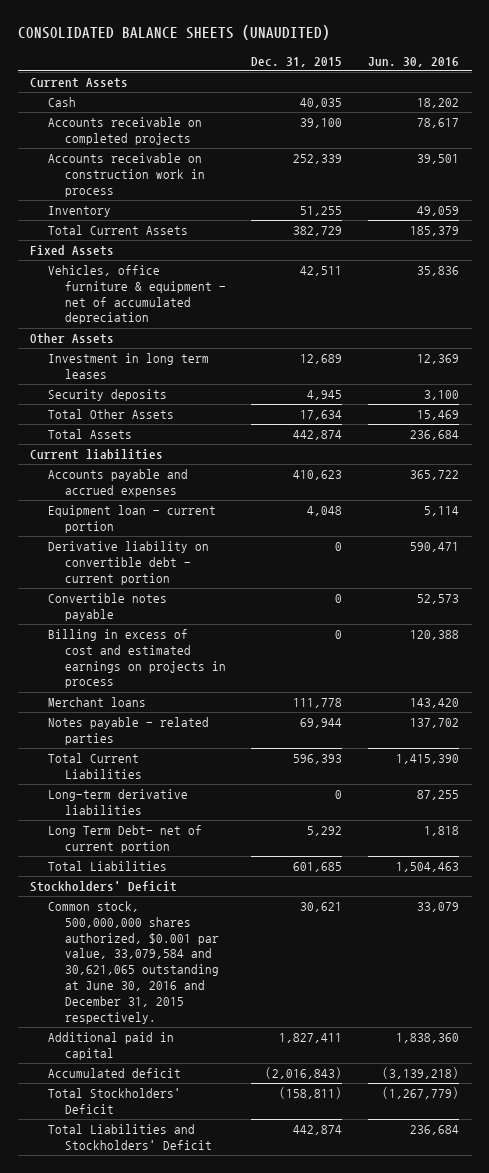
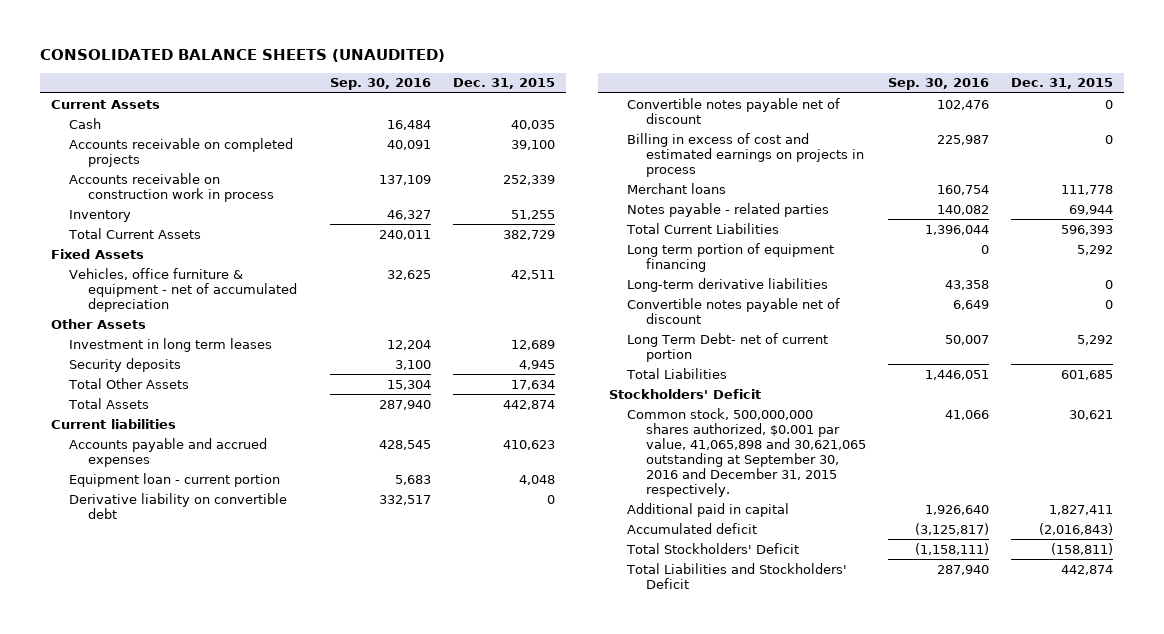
- | Dec. 31, 2015 | Jun. 30, 2016
+ | Sep. 30, 2016 | Dec. 31, 2015
- Derivative liability on convertible debt - current portion | 0 | 590,471
- Convertible notes payable | 0 | 52,573
+ Derivative liability on convertible debt | 332,517 | 0
+ Convertible notes payable net of discount | 102,476 | 0
+ Long term portion of equipment financing | 0 | 5,292
+ Convertible notes payable net of discount | 6,649 | 0
- Common stock, 500,000,000 shares authorized, $0.001 par value, 33,079,584 and 30,621,065 outstanding at June 30, 2016 and December 31, 2015 respectively. | 30,621 | 33,079
+ Common stock, 500,000,000 shares authorized, $0.001 par value, 41,065,898 and 30,621,065 outstanding at September 30, 2016 and December 31, 2015 respectively. | 41,066 | 30,621

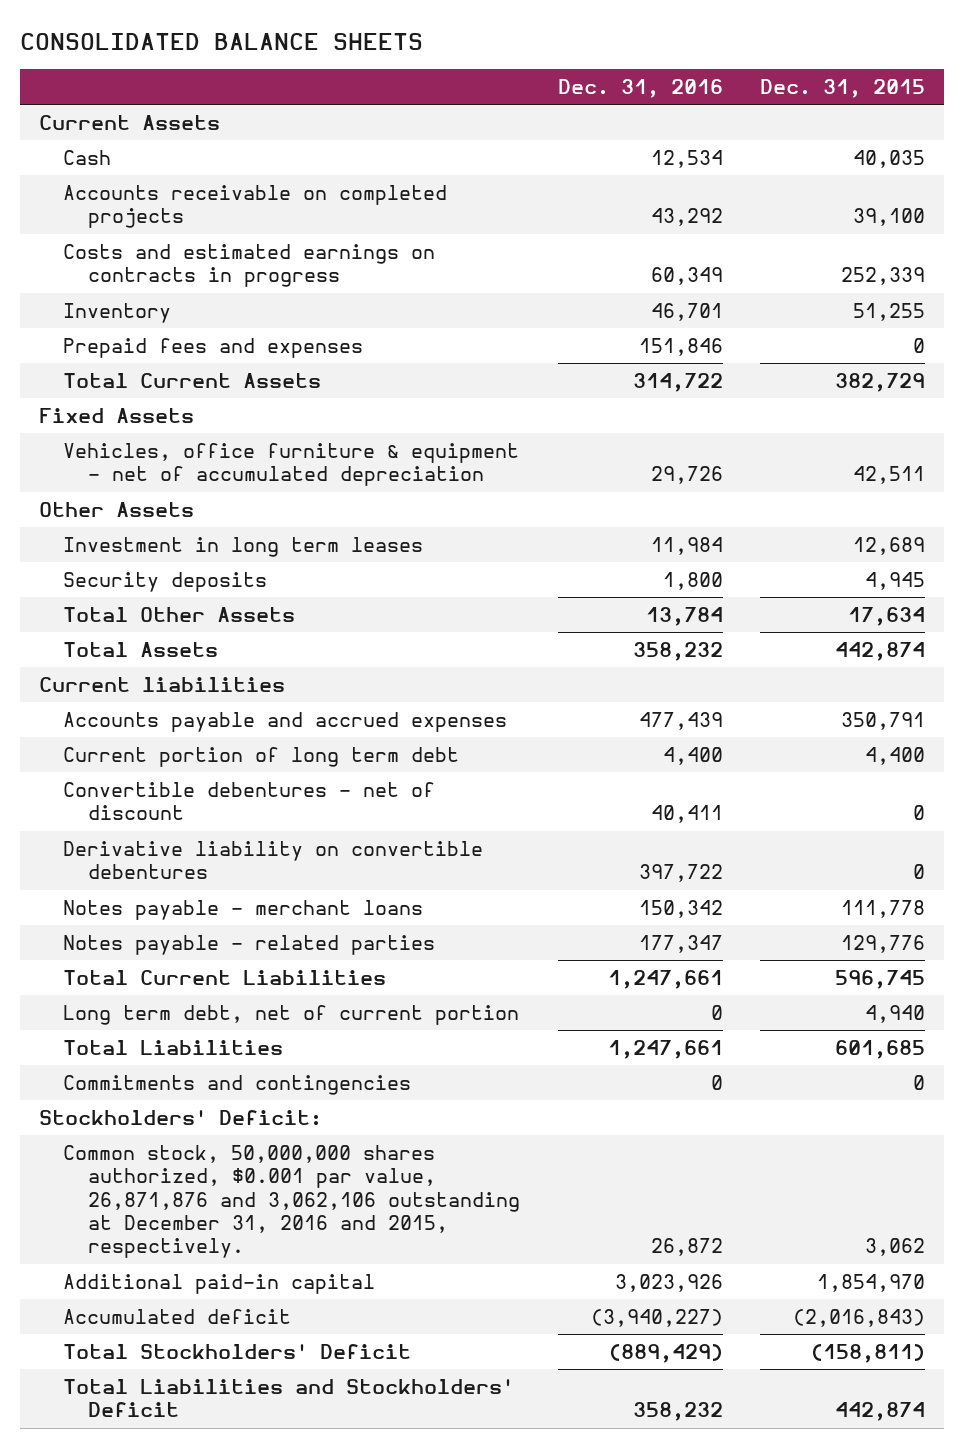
- CONSOLIDATED BALANCE SHEETS (UNAUDITED)
+ CONSOLIDATED BALANCE SHEETS
- | Sep. 30, 2016 | Dec. 31, 2015
+ | Dec. 31, 2016 | Dec. 31, 2015
- Accounts receivable on construction work in process | 137,109 | 252,339
+ Costs and estimated earnings on contracts in progress | 60,349 | 252,339
+ Prepaid fees and expenses | 151,846 | 0
- Accounts payable and accrued expenses | 428,545 | 410,623
- Equipment loan - current portion | 5,683 | 4,048
- Derivative liability on convertible debt | 332,517 | 0
- Convertible notes payable net of discount | 102,476 | 0
- Billing in excess of cost and estimated earnings on projects in process | 225,987 | 0
- Merchant loans | 160,754 | 111,778
- Notes payable - related parties | 140,082 | 69,944
- Total Current Liabilities | 1,396,044 | 596,393
- Long term portion of equipment financing | 0 | 5,292
- Long-term derivative liabilities | 43,358 | 0
- Convertible notes payable net of discount | 6,649 | 0
- Long Term Debt- net of current portion | 50,007 | 5,292
+ Accounts payable and accrued expenses | 477,439 | 350,791
+ Current portion of long term debt | 4,400 | 4,400
+ Convertible debentures - net of discount | 40,411 | 0
+ Derivative liability on convertible debentures | 397,722 | 0
+ Notes payable - merchant loans | 150,342 | 111,778
+ Notes payable - related parties | 177,347 | 129,776
+ Total Current Liabilities | 1,247,661 | 596,745
+ Long term debt, net of current portion | 0 | 4,940
- Stockholders' Deficit
- Common stock, 500,000,000 shares authorized, $0.001 par value, 41,065,898 and 30,621,065 outstanding at September 30, 2016 and December 31, 2015 respectively. | 41,066 | 30,621
- Additional paid in capital | 1,926,640 | 1,827,411
+ Commitments and contingencies | 0 | 0
+ Stockholders' Deficit:
+ Common stock, 50,000,000 shares authorized, $0.001 par value, 26,871,876 and 3,062,106 outstanding at December 31, 2016 and 2015, respectively. | 26,872 | 3,062
+ Additional paid-in capital | 3,023,926 | 1,854,970

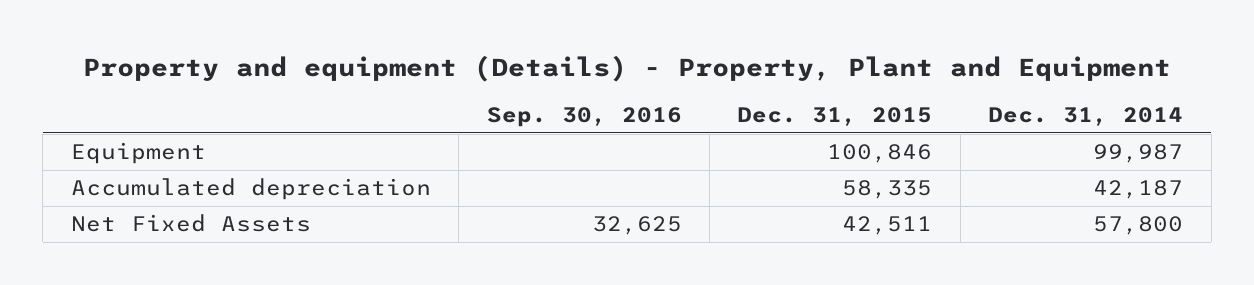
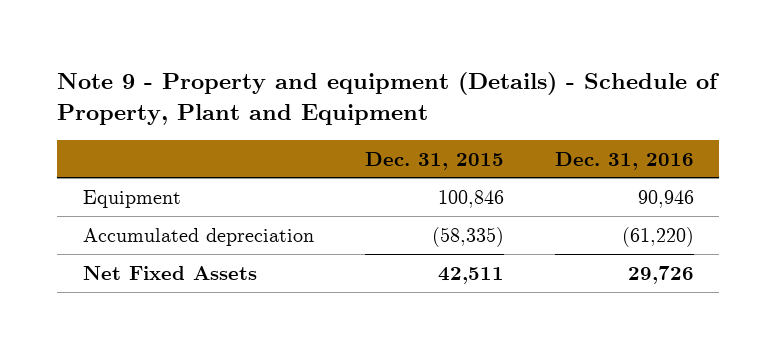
- Property and equipment (Details) - Property, Plant and Equipment
+ Note 9 - Property and equipment (Details) - Schedule of Property, Plant and Equipment
- | Sep. 30, 2016 | Dec. 31, 2015 | Dec. 31, 2014
+ | Dec. 31, 2015 | Dec. 31, 2016
- Accumulated depreciation | | 58,335 | 42,187
+ Accumulated depreciation | (58,335) | (61,220)

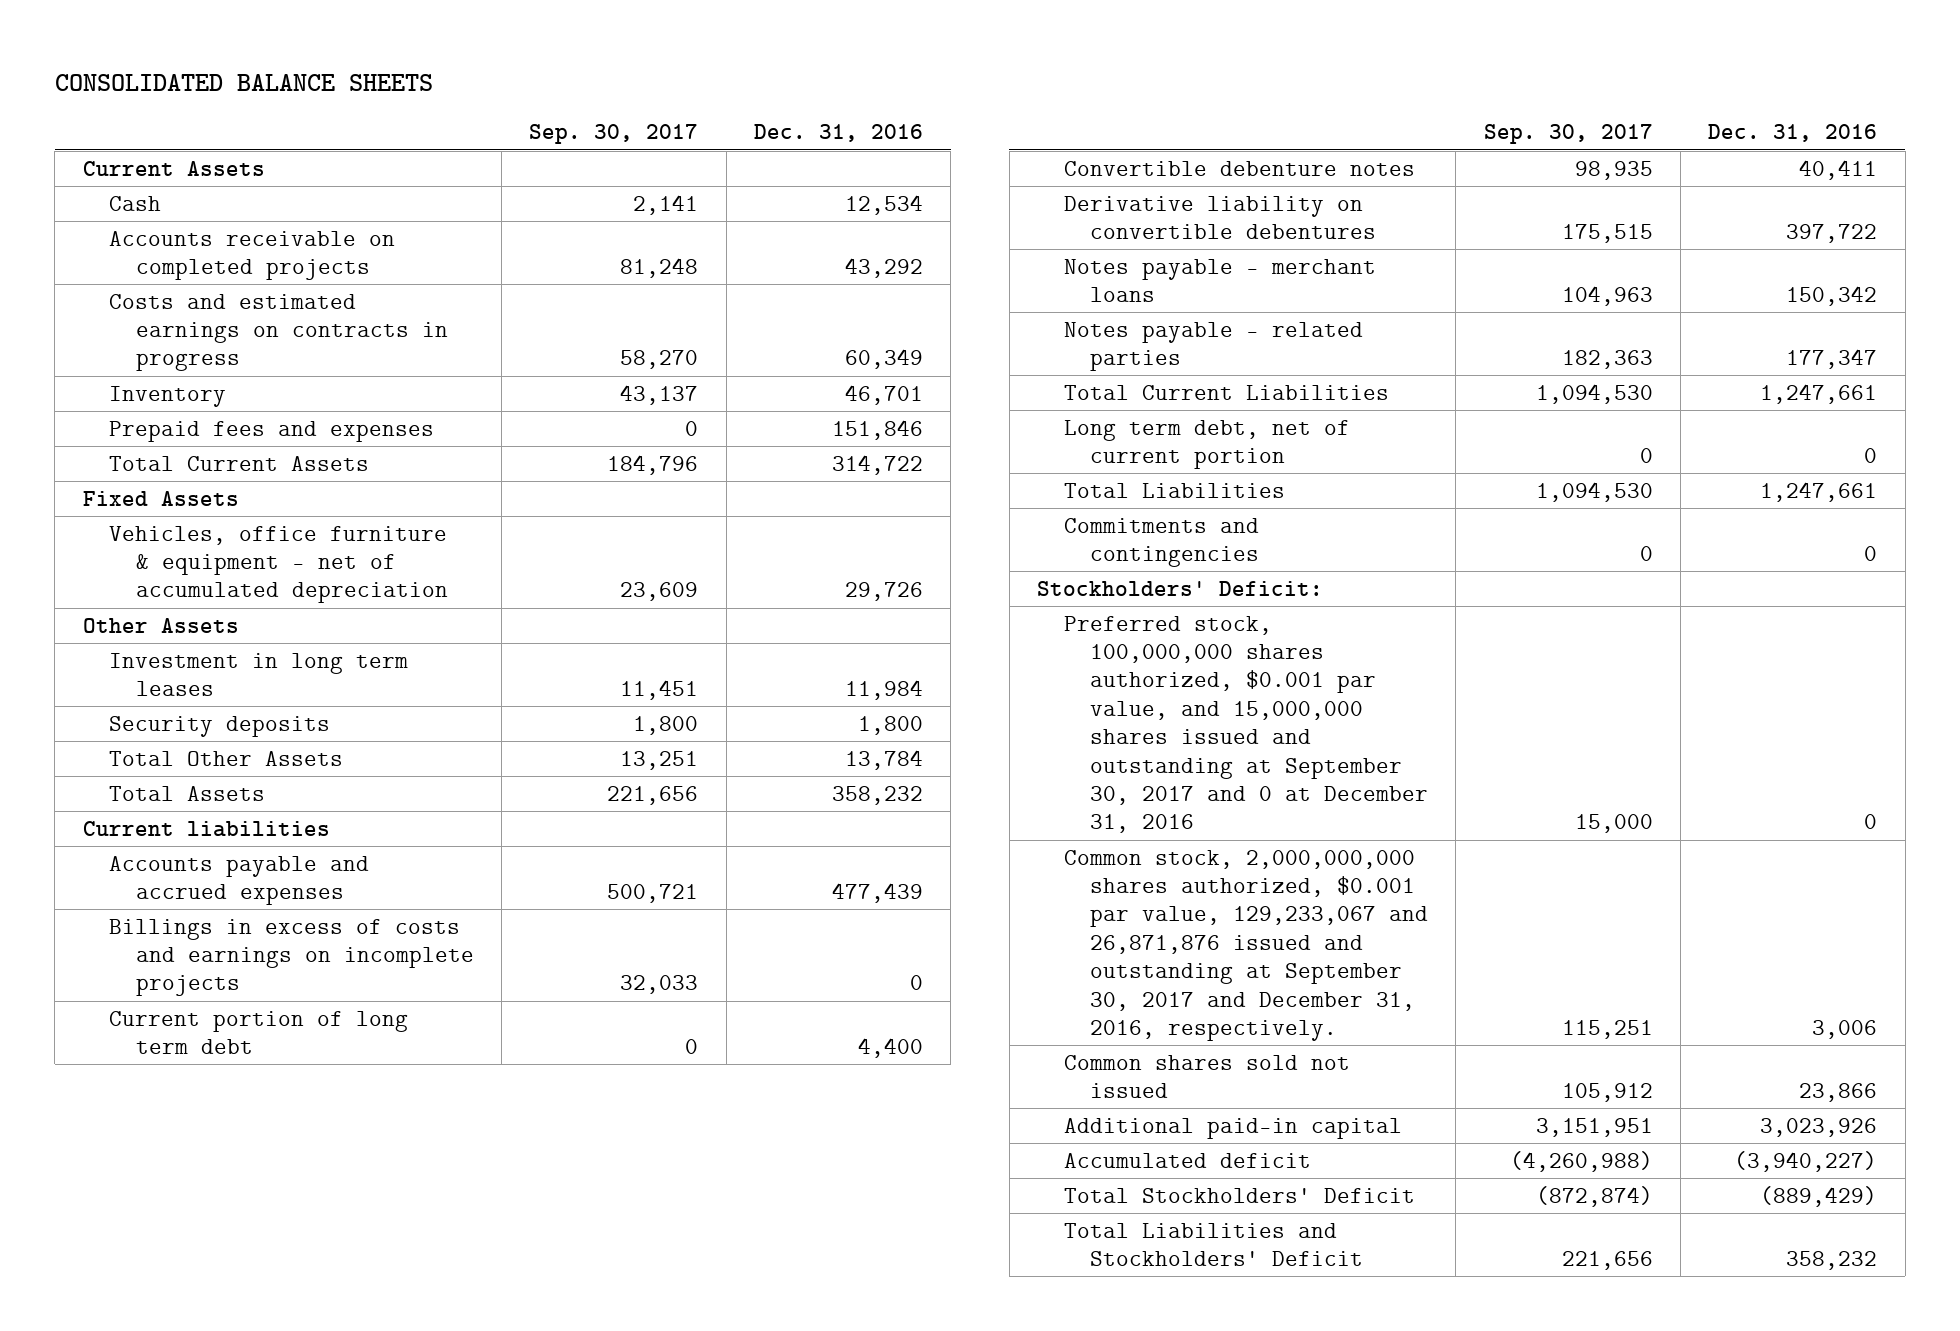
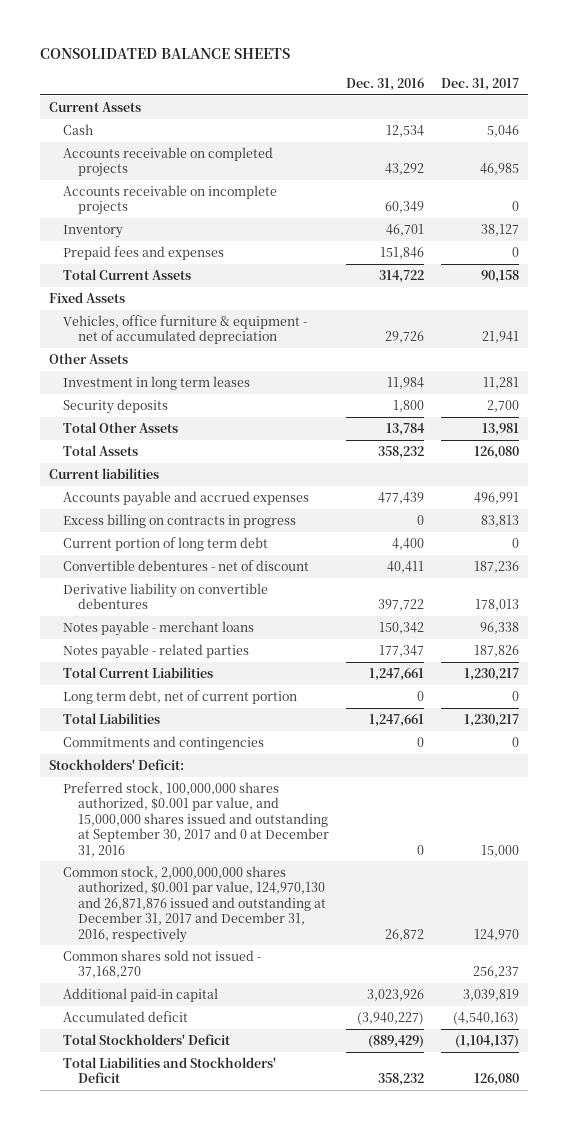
- | Sep. 30, 2017 | Dec. 31, 2016
+ | Dec. 31, 2016 | Dec. 31, 2017
- Costs and estimated earnings on contracts in progress | 58,270 | 60,349
+ Accounts receivable on incomplete projects | 60,349 | 0
- Billings in excess of costs and earnings on incomplete projects | 32,033 | 0
+ Excess billing on contracts in progress | 0 | 83,813
- Convertible debenture notes | 98,935 | 40,411
+ Convertible debentures - net of discount | 40,411 | 187,236
- Common stock, 2,000,000,000 shares authorized, $0.001 par value, 129,233,067 and 26,871,876 issued and outstanding at September 30, 2017 and December 31, 2016, respectively. | 115,251 | 3,006
- Common shares sold not issued | 105,912 | 23,866
+ Common stock, 2,000,000,000 shares authorized, $0.001 par value, 124,970,130 and 26,871,876 issued and outstanding at December 31, 2017 and December 31, 2016, respectively | 26,872 | 124,970
+ Common shares sold not issued - 37,168,270 | | 256,237

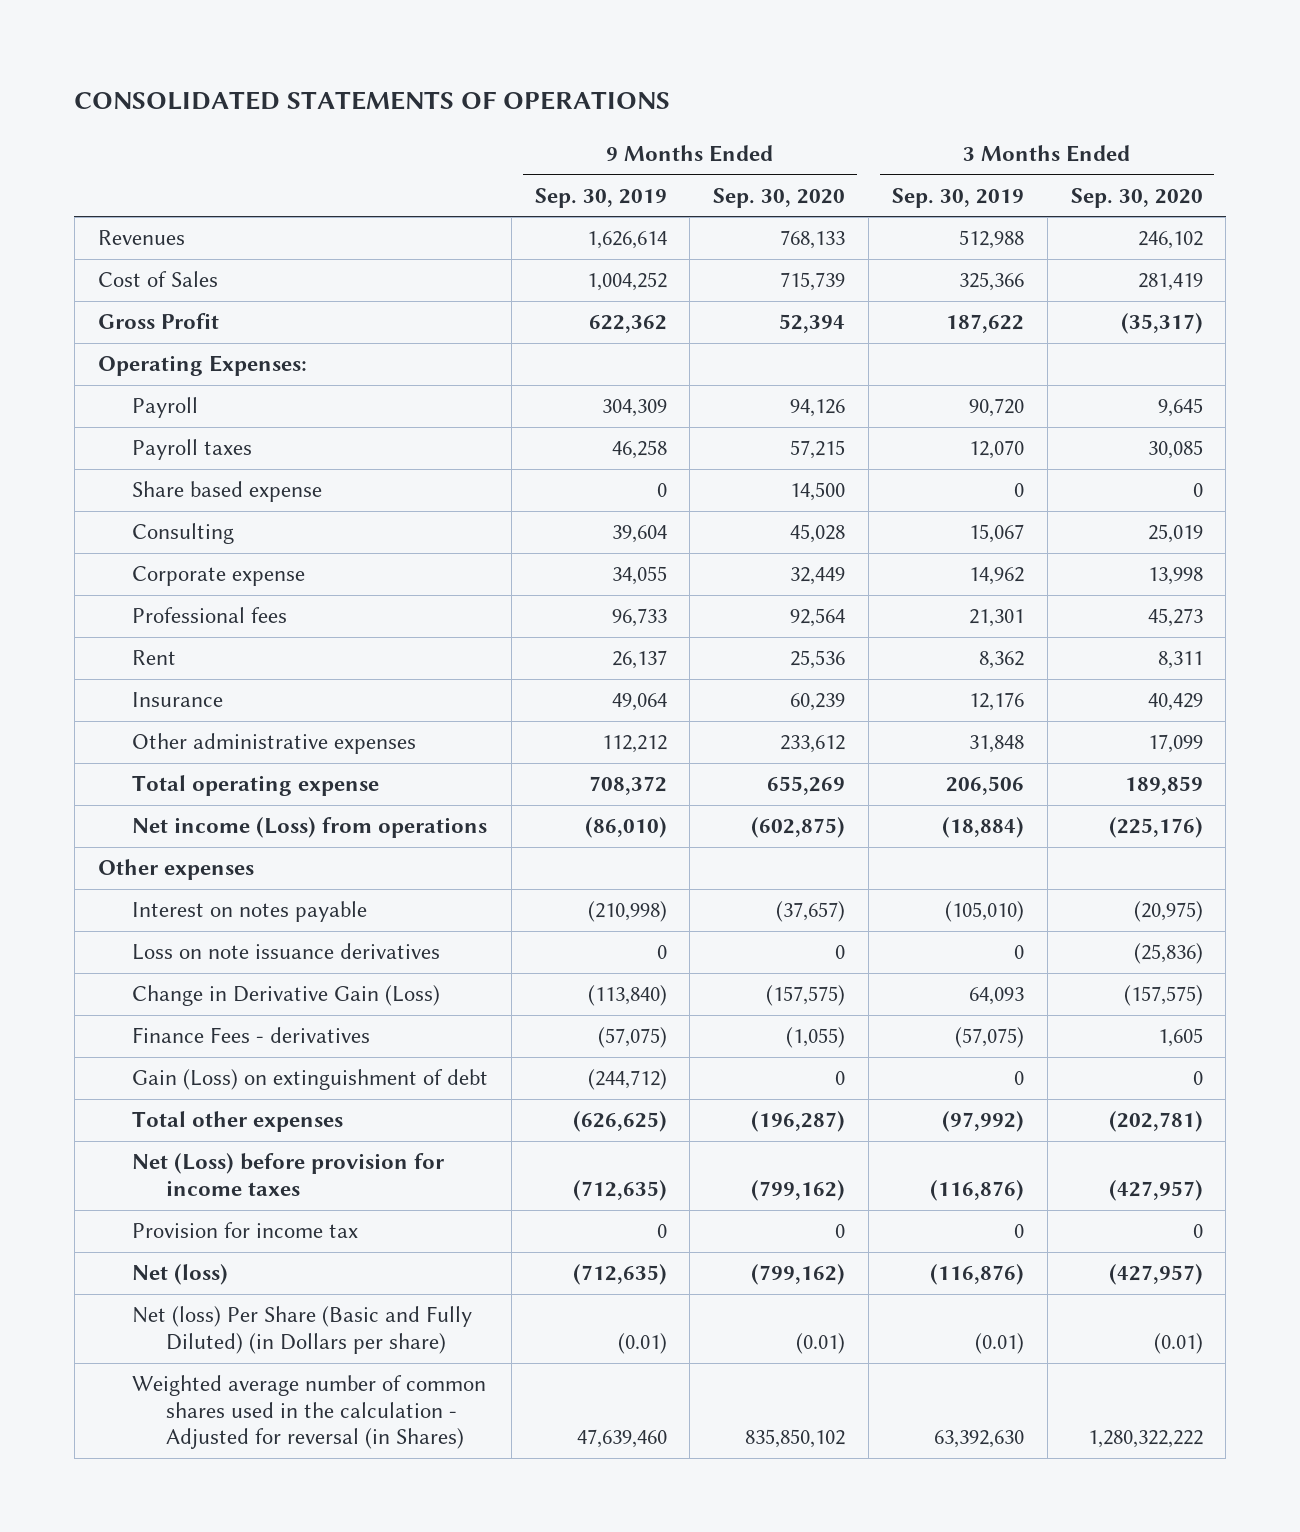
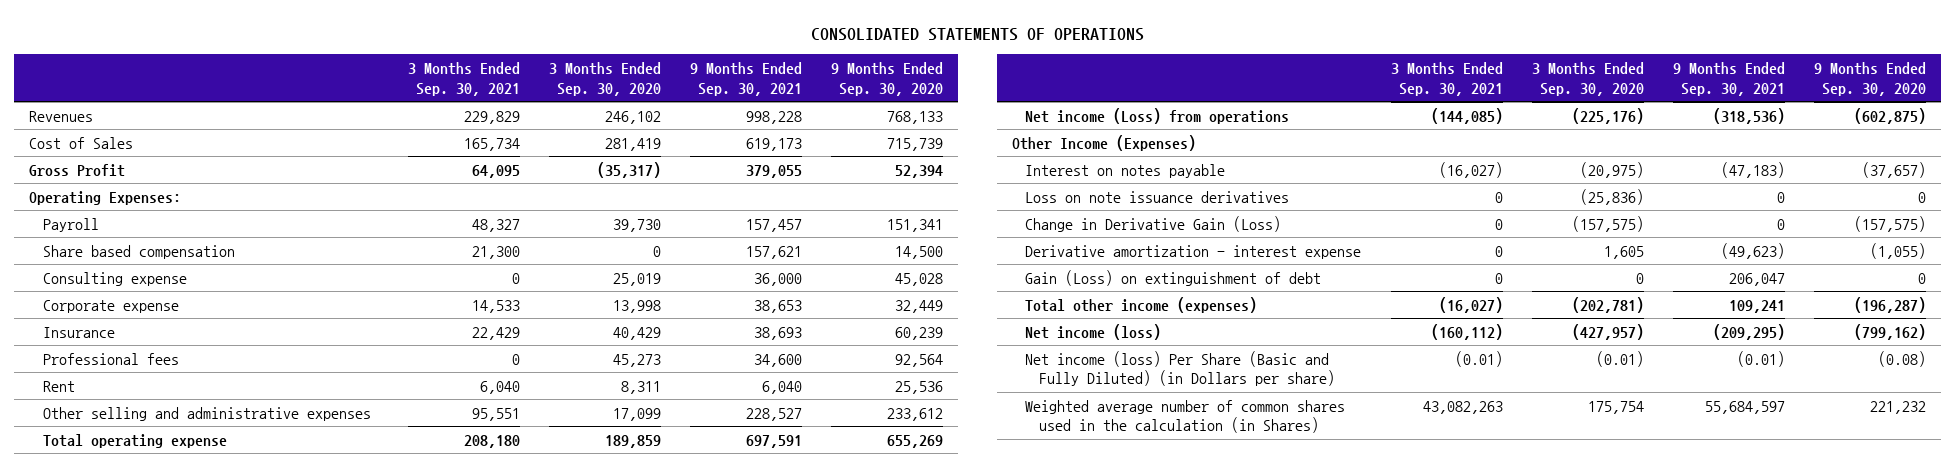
- | 9 Months Ended Sep. 30, 2019 | 9 Months Ended Sep. 30, 2020 | 3 Months Ended Sep. 30, 2019 | 3 Months Ended Sep. 30, 2020
+ | 3 Months Ended Sep. 30, 2021 | 3 Months Ended Sep. 30, 2020 | 9 Months Ended Sep. 30, 2021 | 9 Months Ended Sep. 30, 2020
- Payroll | 304,309 | 94,126 | 90,720 | 9,645
- Payroll taxes | 46,258 | 57,215 | 12,070 | 30,085
- Share based expense | 0 | 14,500 | 0 | 0
- Consulting | 39,604 | 45,028 | 15,067 | 25,019
+ Payroll | 48,327 | 39,730 | 157,457 | 151,341
+ Share based compensation | 21,300 | 0 | 157,621 | 14,500
+ Consulting expense | 0 | 25,019 | 36,000 | 45,028
moved up: Insurance | 22,429 | 40,429 | 38,693 | 60,239
- Other administrative expenses | 112,212 | 233,612 | 31,848 | 17,099
+ Other selling and administrative expenses | 95,551 | 17,099 | 228,527 | 233,612
- Other expenses
+ Other Income (Expenses)
- Finance Fees - derivatives | (57,075) | (1,055) | (57,075) | 1,605
+ Derivative amortization - interest expense | 0 | 1,605 | (49,623) | (1,055)
- Total other expenses | (626,625) | (196,287) | (97,992) | (202,781)
- Net (Loss) before provision for income taxes | (712,635) | (799,162) | (116,876) | (427,957)
- Provision for income tax | 0 | 0 | 0 | 0
- Net (loss) | (712,635) | (799,162) | (116,876) | (427,957)
- Net (loss) Per Share (Basic and Fully Diluted) (in Dollars per share) | (0.01) | (0.01) | (0.01) | (0.01)
- Weighted average number of common shares used in the calculation - Adjusted for reversal (in Shares) | 47,639,460 | 835,850,102 | 63,392,630 | 1,280,322,222
+ Total other income (expenses) | (16,027) | (202,781) | 109,241 | (196,287)
+ Net income (loss) | (160,112) | (427,957) | (209,295) | (799,162)
+ Net income (loss) Per Share (Basic and Fully Diluted) (in Dollars per share) | (0.01) | (0.01) | (0.01) | (0.08)
+ Weighted average number of common shares used in the calculation (in Shares) | 43,082,263 | 175,754 | 55,684,597 | 221,232

